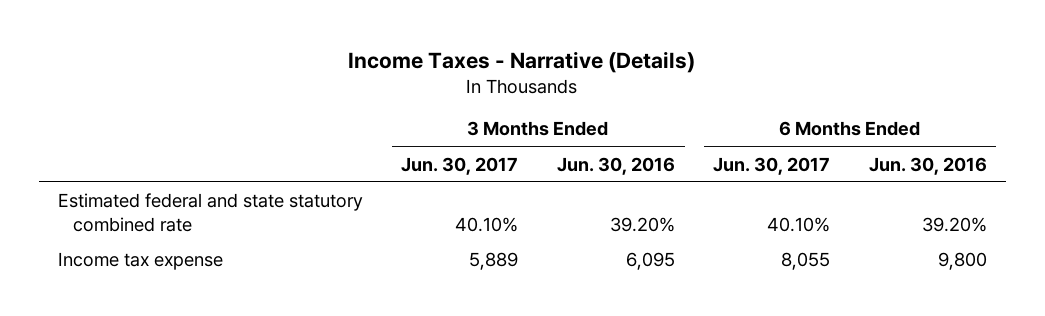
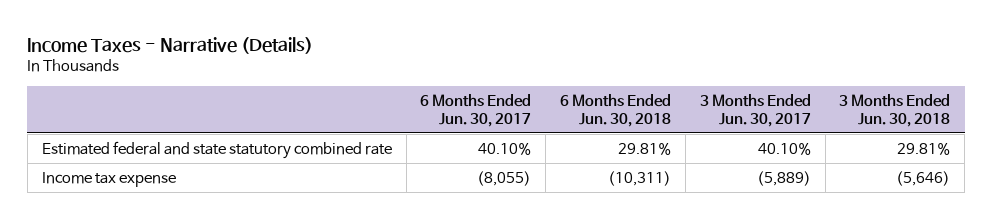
- | 3 Months Ended Jun. 30, 2017 | 3 Months Ended Jun. 30, 2016 | 6 Months Ended Jun. 30, 2017 | 6 Months Ended Jun. 30, 2016
+ | 6 Months Ended Jun. 30, 2017 | 6 Months Ended Jun. 30, 2018 | 3 Months Ended Jun. 30, 2017 | 3 Months Ended Jun. 30, 2018
- Income tax expense | 5,889 | 6,095 | 8,055 | 9,800
+ Income tax expense | (8,055) | (10,311) | (5,889) | (5,646)

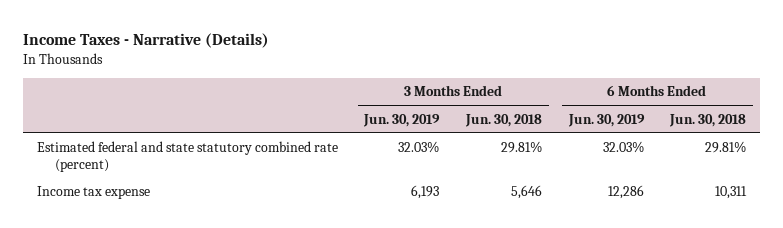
- | 6 Months Ended Jun. 30, 2017 | 6 Months Ended Jun. 30, 2018 | 3 Months Ended Jun. 30, 2017 | 3 Months Ended Jun. 30, 2018
+ | 3 Months Ended Jun. 30, 2019 | 3 Months Ended Jun. 30, 2018 | 6 Months Ended Jun. 30, 2019 | 6 Months Ended Jun. 30, 2018
- Estimated federal and state statutory combined rate | 40.10% | 29.81% | 40.10% | 29.81%
- Income tax expense | (8,055) | (10,311) | (5,889) | (5,646)
+ Estimated federal and state statutory combined rate (percent) | 32.03% | 29.81% | 32.03% | 29.81%
+ Income tax expense | 6,193 | 5,646 | 12,286 | 10,311

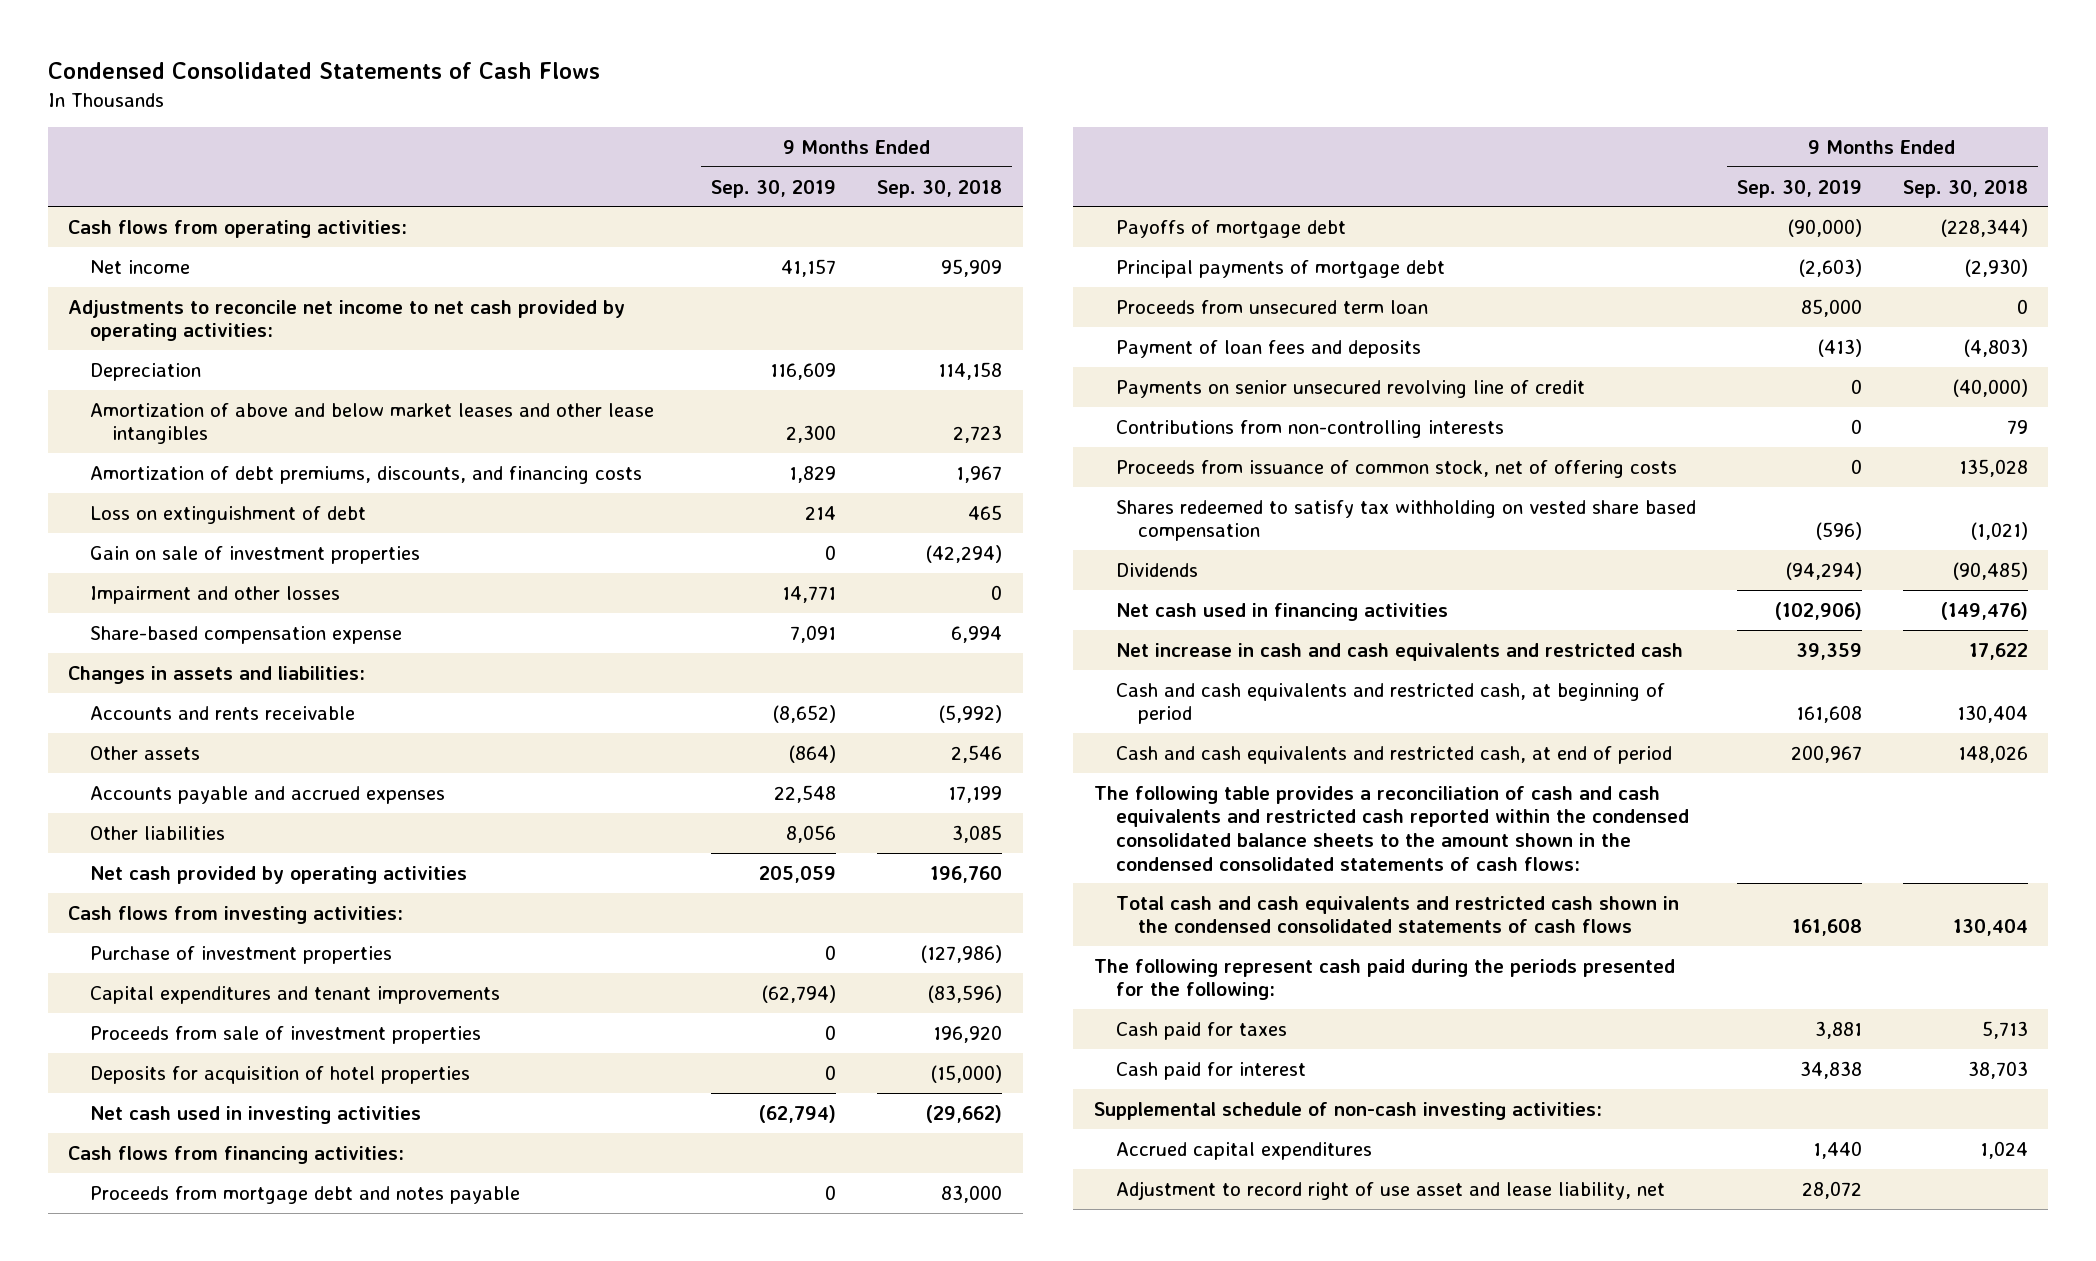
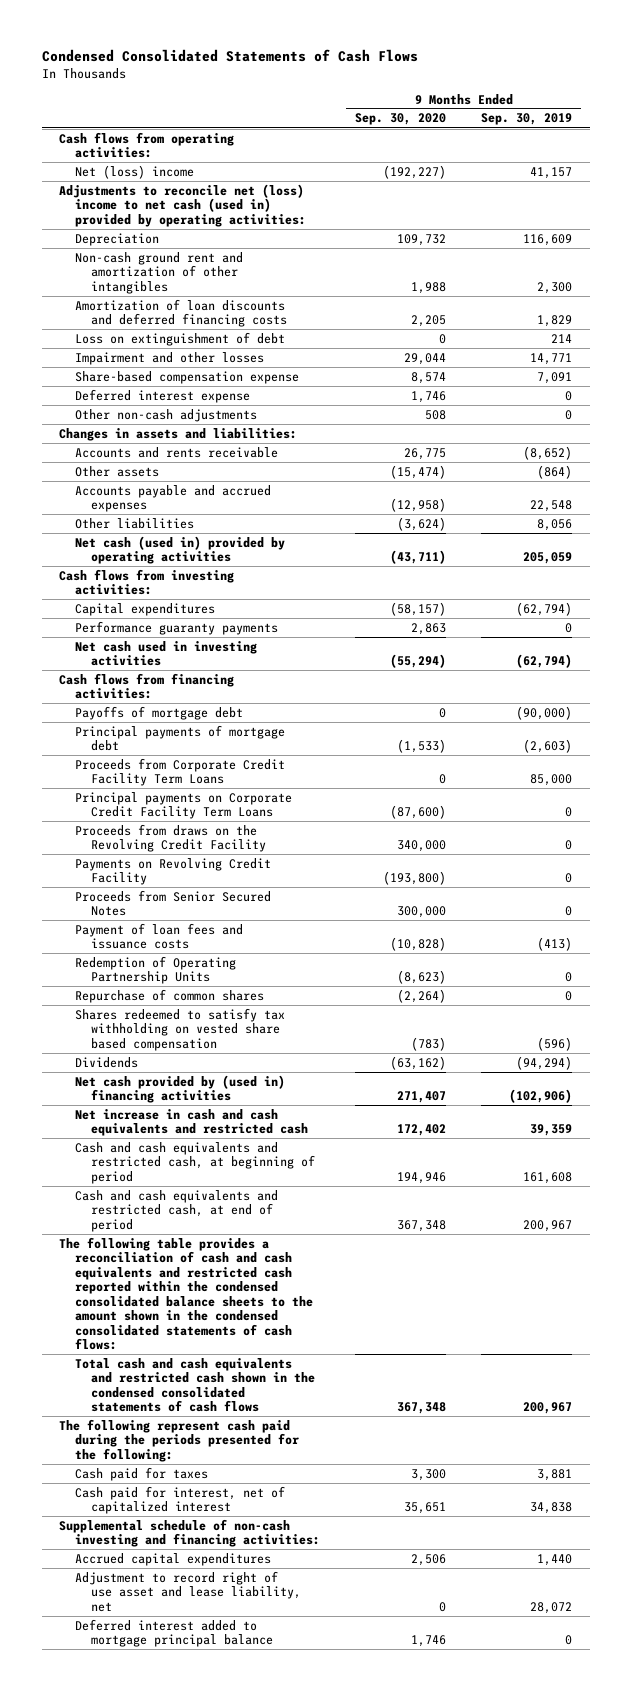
- | 9 Months Ended Sep. 30, 2019 | 9 Months Ended Sep. 30, 2018
+ | 9 Months Ended Sep. 30, 2020 | 9 Months Ended Sep. 30, 2019
- Net income | 41,157 | 95,909
- Adjustments to reconcile net income to net cash provided by operating activities:
+ Net (loss) income | (192,227) | 41,157
+ Adjustments to reconcile net (loss) income to net cash (used in) provided by operating activities:
- Amortization of above and below market leases and other lease intangibles | 2,300 | 2,723
- Amortization of debt premiums, discounts, and financing costs | 1,829 | 1,967
+ Non-cash ground rent and amortization of other intangibles | 1,988 | 2,300
+ Amortization of loan discounts and deferred financing costs | 2,205 | 1,829
- Gain on sale of investment properties | 0 | (42,294)
+ Deferred interest expense | 1,746 | 0
+ Other non-cash adjustments | 508 | 0
- Net cash provided by operating activities | 205,059 | 196,760
+ Net cash (used in) provided by operating activities | (43,711) | 205,059
- Purchase of investment properties | 0 | (127,986)
- Capital expenditures and tenant improvements | (62,794) | (83,596)
- Proceeds from sale of investment properties | 0 | 196,920
- Deposits for acquisition of hotel properties | 0 | (15,000)
+ Capital expenditures | (58,157) | (62,794)
+ Performance guaranty payments | 2,863 | 0
- Proceeds from mortgage debt and notes payable | 0 | 83,000
- Proceeds from unsecured term loan | 85,000 | 0
- Payment of loan fees and deposits | (413) | (4,803)
- Payments on senior unsecured revolving line of credit | 0 | (40,000)
- Contributions from non-controlling interests | 0 | 79
- Proceeds from issuance of common stock, net of offering costs | 0 | 135,028
+ Proceeds from Corporate Credit Facility Term Loans | 0 | 85,000
+ Principal payments on Corporate Credit Facility Term Loans | (87,600) | 0
+ Proceeds from draws on the Revolving Credit Facility | 340,000 | 0
+ Payments on Revolving Credit Facility | (193,800) | 0
+ Proceeds from Senior Secured Notes | 300,000 | 0
+ Payment of loan fees and issuance costs | (10,828) | (413)
+ Redemption of Operating Partnership Units | (8,623) | 0
+ Repurchase of common shares | (2,264) | 0
- Net cash used in financing activities | (102,906) | (149,476)
+ Net cash provided by (used in) financing activities | 271,407 | (102,906)
- Total cash and cash equivalents and restricted cash shown in the condensed consolidated statements of cash flows | 161,608 | 130,404
+ Total cash and cash equivalents and restricted cash shown in the condensed consolidated statements of cash flows | 367,348 | 200,967
- Cash paid for interest | 34,838 | 38,703
- Supplemental schedule of non-cash investing activities:
+ Cash paid for interest, net of capitalized interest | 35,651 | 34,838
+ Supplemental schedule of non-cash investing and financing activities:
+ Deferred interest added to mortgage principal balance | 1,746 | 0

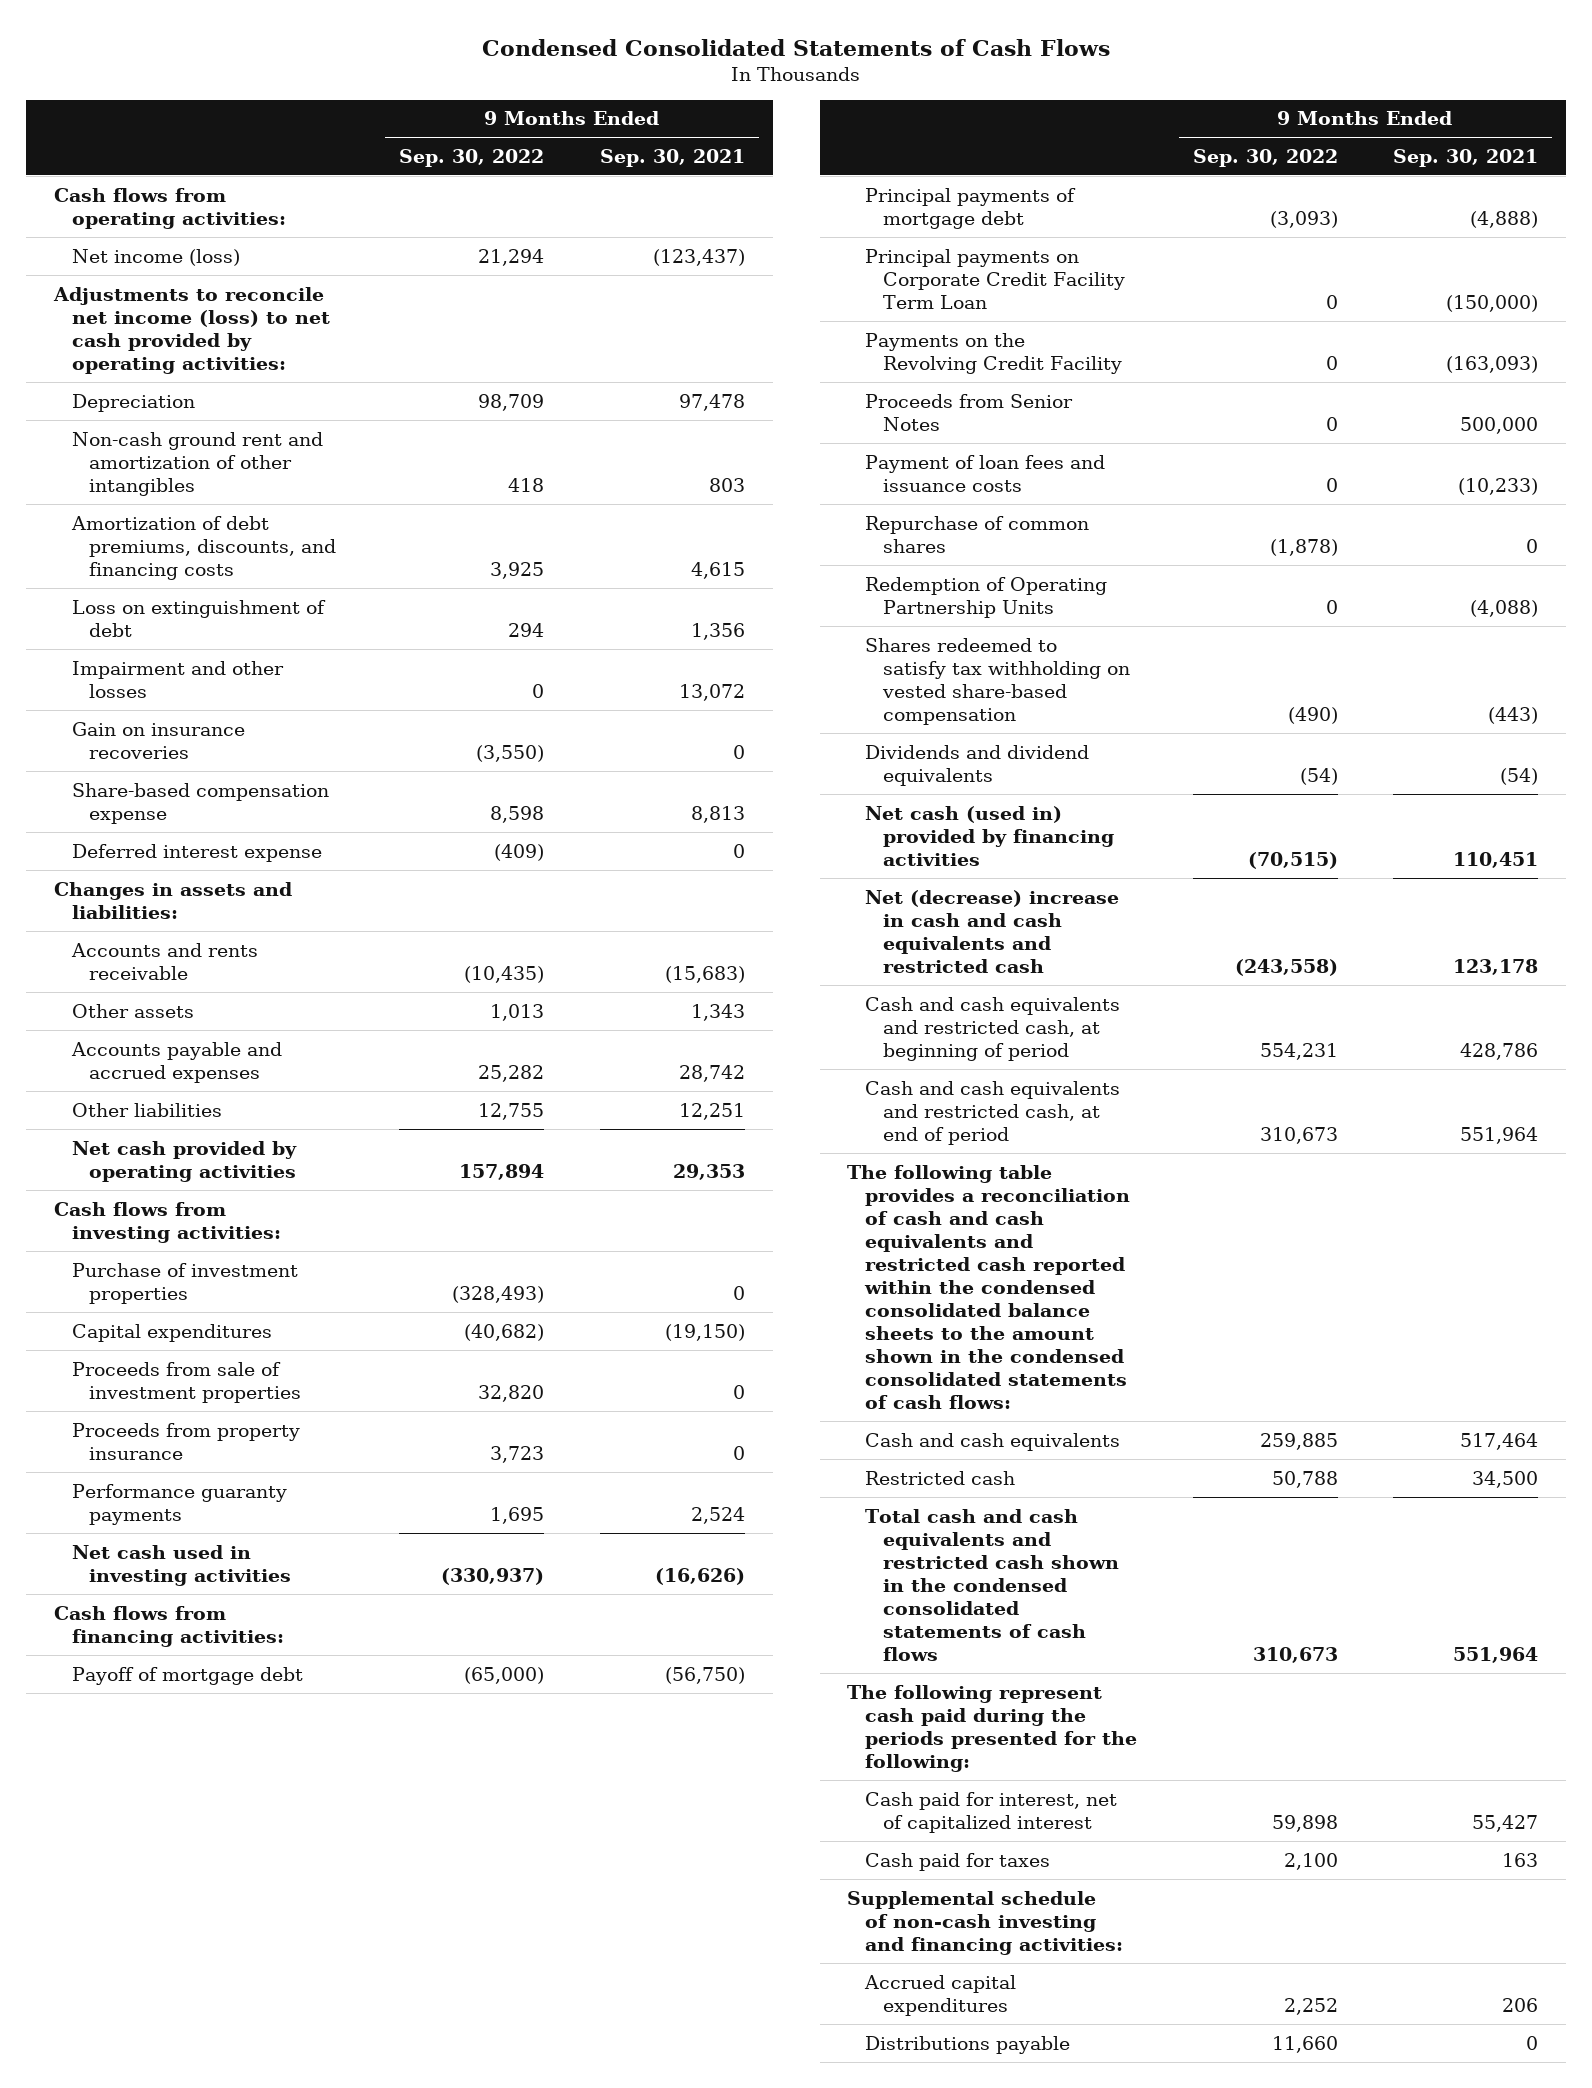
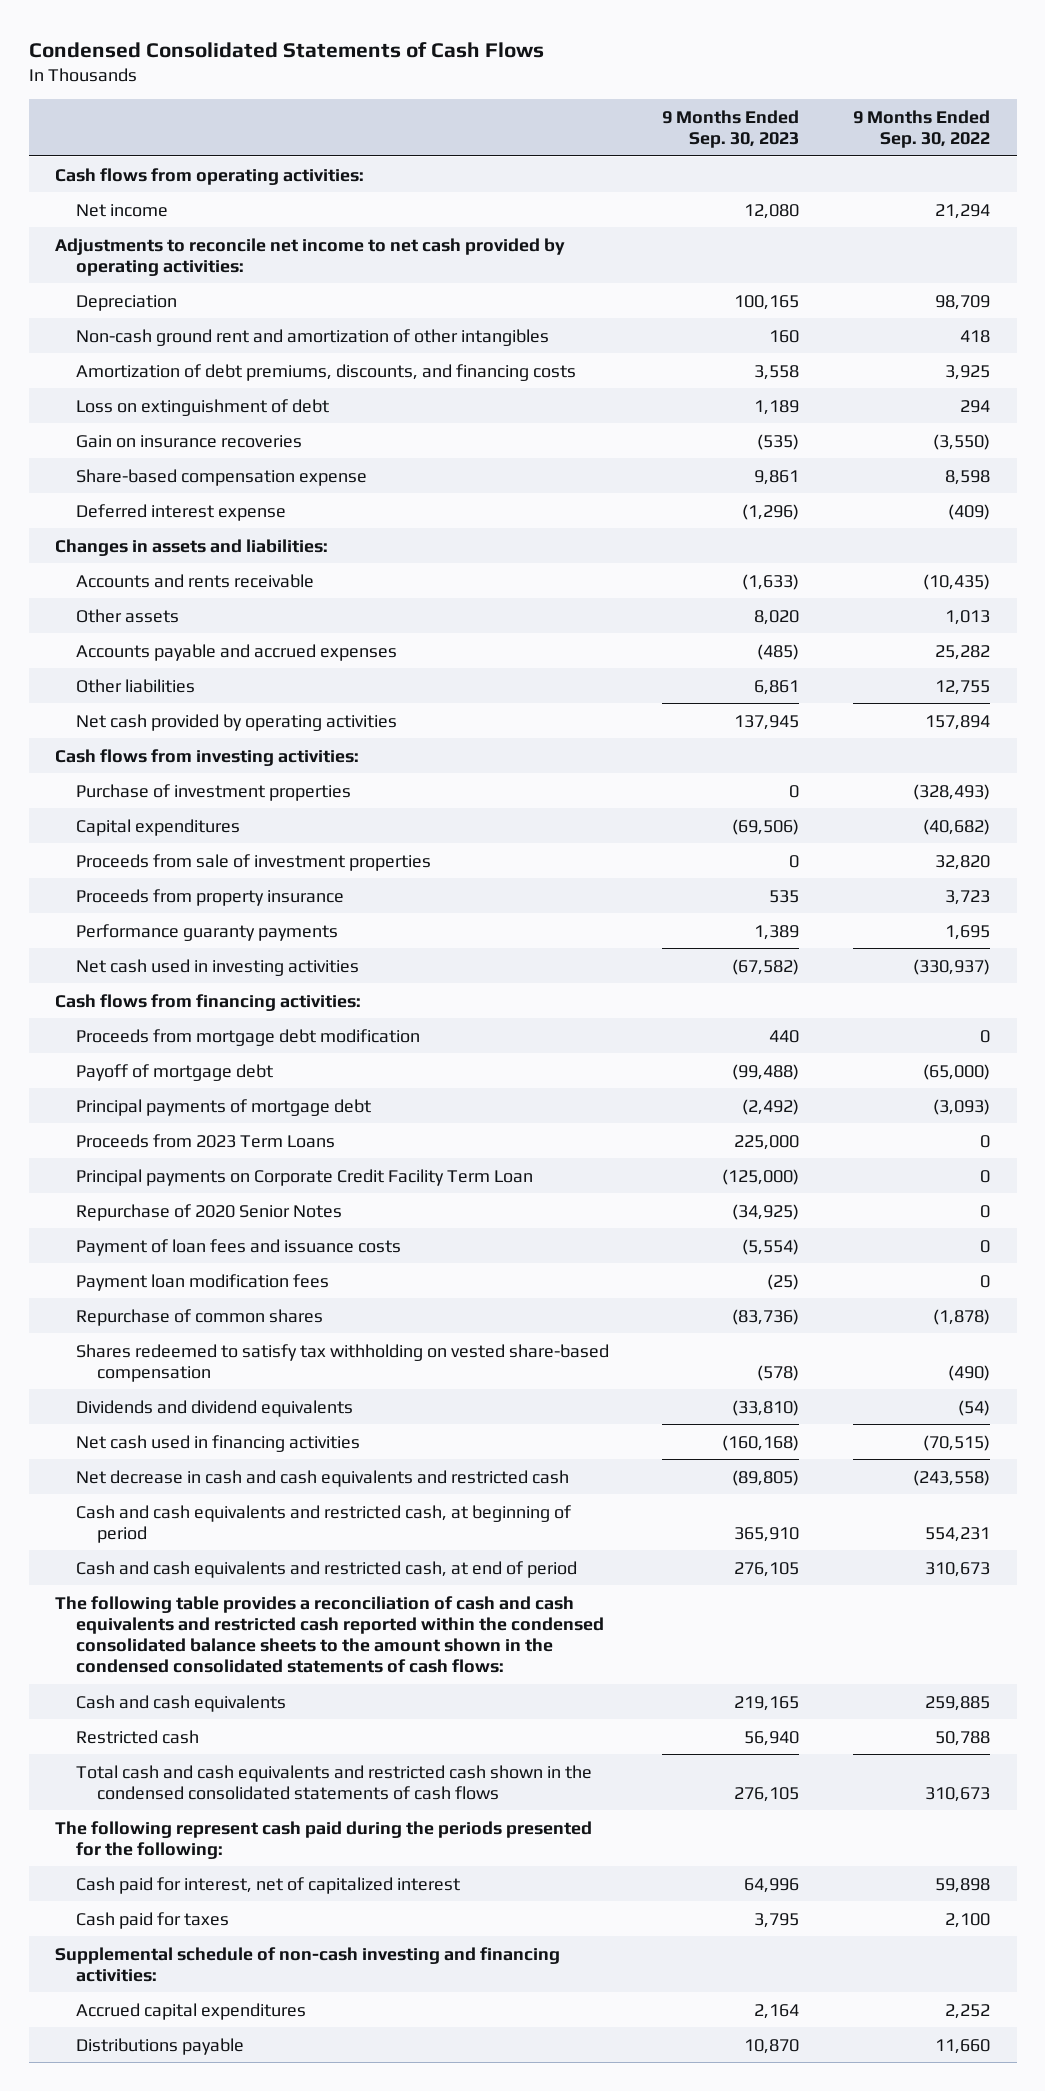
- | 9 Months Ended Sep. 30, 2022 | 9 Months Ended Sep. 30, 2021
+ | 9 Months Ended Sep. 30, 2023 | 9 Months Ended Sep. 30, 2022
- Net income (loss) | 21,294 | (123,437)
- Adjustments to reconcile net income (loss) to net cash provided by operating activities:
+ Net income | 12,080 | 21,294
+ Adjustments to reconcile net income to net cash provided by operating activities:
- Impairment and other losses | 0 | 13,072
+ Proceeds from mortgage debt modification | 440 | 0
+ Proceeds from 2023 Term Loans | 225,000 | 0
- Payments on the Revolving Credit Facility | 0 | (163,093)
- Proceeds from Senior Notes | 0 | 500,000
+ Repurchase of 2020 Senior Notes | (34,925) | 0
+ Payment loan modification fees | (25) | 0
- Redemption of Operating Partnership Units | 0 | (4,088)
- Net cash (used in) provided by financing activities | (70,515) | 110,451
- Net (decrease) increase in cash and cash equivalents and restricted cash | (243,558) | 123,178
+ Net cash used in financing activities | (160,168) | (70,515)
+ Net decrease in cash and cash equivalents and restricted cash | (89,805) | (243,558)

